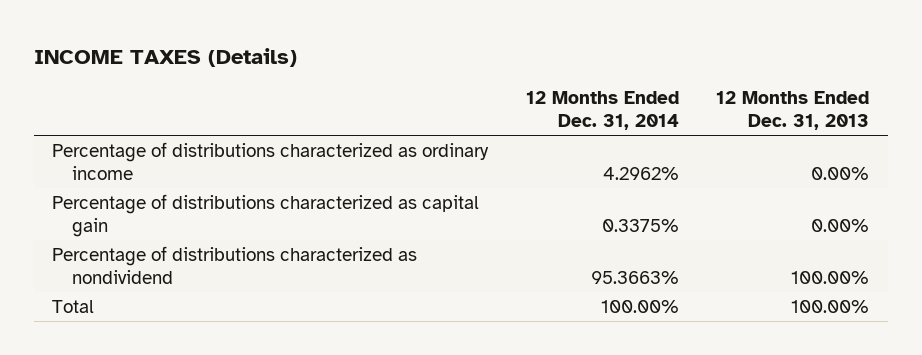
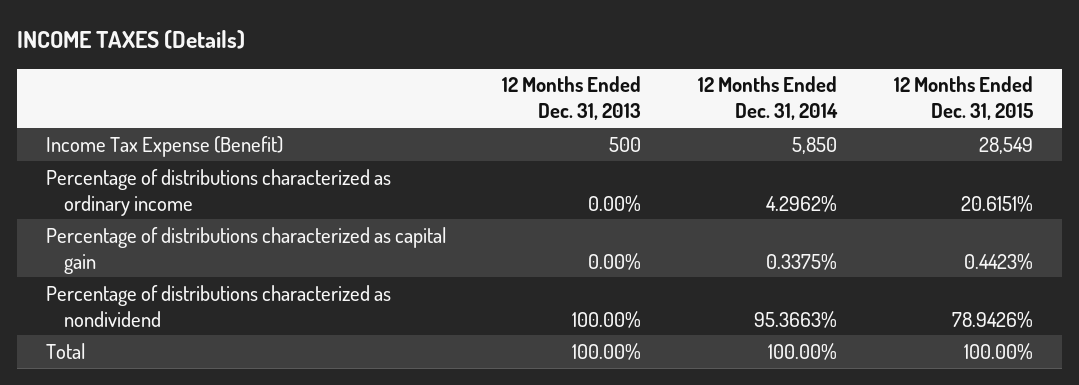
- | 12 Months Ended Dec. 31, 2014 | 12 Months Ended Dec. 31, 2013
+ | 12 Months Ended Dec. 31, 2013 | 12 Months Ended Dec. 31, 2014 | 12 Months Ended Dec. 31, 2015
+ Income Tax Expense (Benefit) | 500 | 5,850 | 28,549

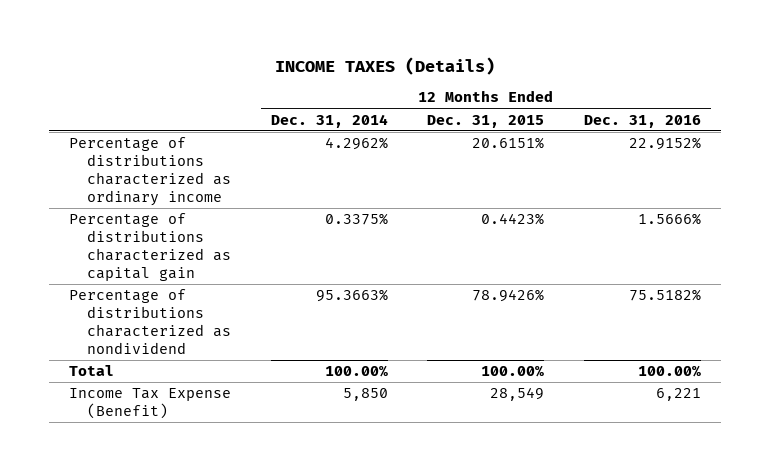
- | 12 Months Ended Dec. 31, 2013 | 12 Months Ended Dec. 31, 2014 | 12 Months Ended Dec. 31, 2015
+ | 12 Months Ended Dec. 31, 2014 | 12 Months Ended Dec. 31, 2015 | 12 Months Ended Dec. 31, 2016
moved down: Income Tax Expense (Benefit) | 5,850 | 28,549 | 6,221

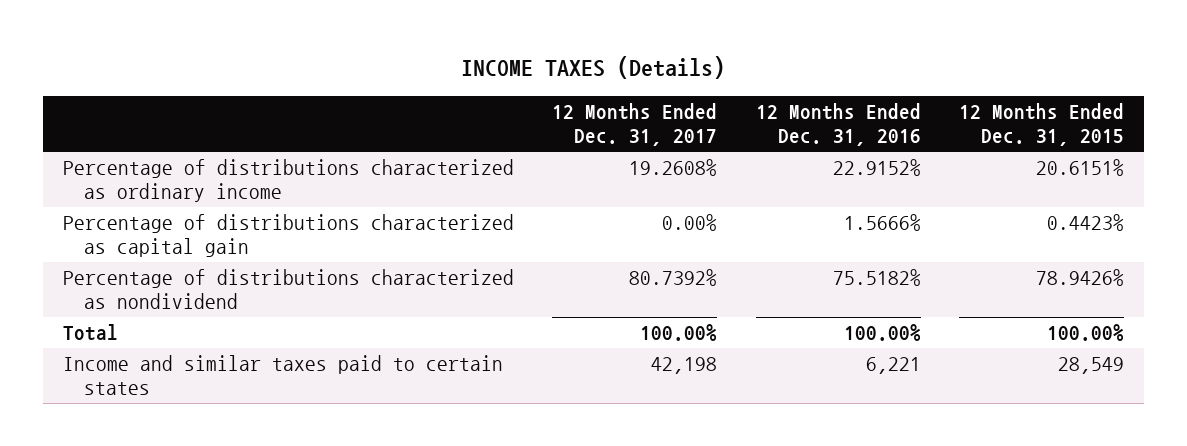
- | 12 Months Ended Dec. 31, 2014 | 12 Months Ended Dec. 31, 2015 | 12 Months Ended Dec. 31, 2016
+ | 12 Months Ended Dec. 31, 2017 | 12 Months Ended Dec. 31, 2016 | 12 Months Ended Dec. 31, 2015
- Income Tax Expense (Benefit) | 5,850 | 28,549 | 6,221
+ Income and similar taxes paid to certain states | 42,198 | 6,221 | 28,549

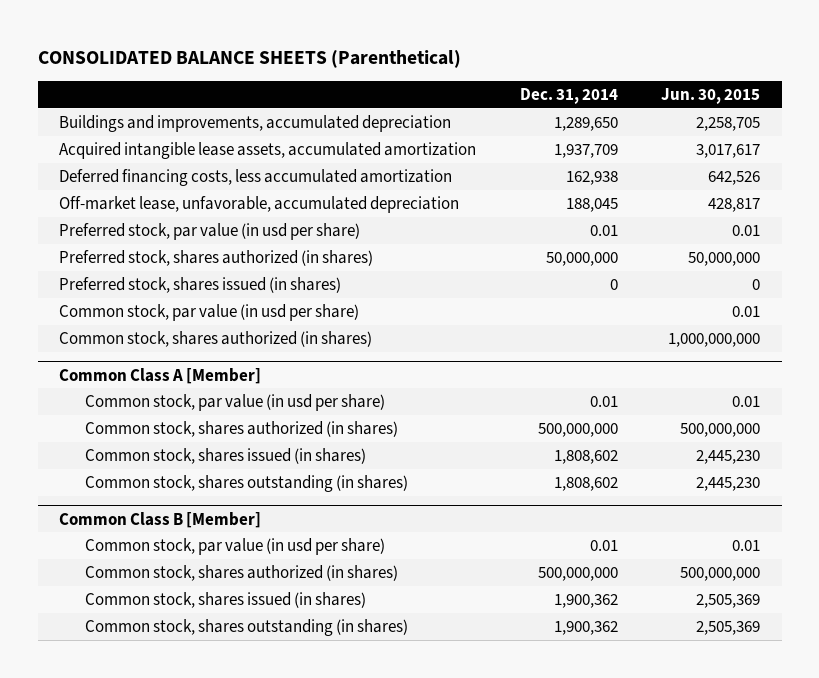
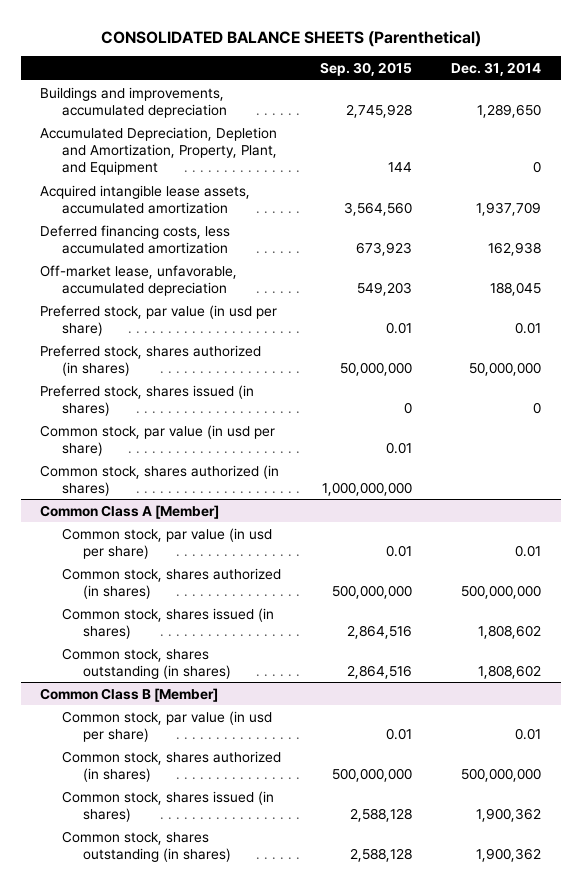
- | Dec. 31, 2014 | Jun. 30, 2015
+ | Sep. 30, 2015 | Dec. 31, 2014
+ Accumulated Depreciation, Depletion and Amortization, Property, Plant, and Equipment | 144 | 0

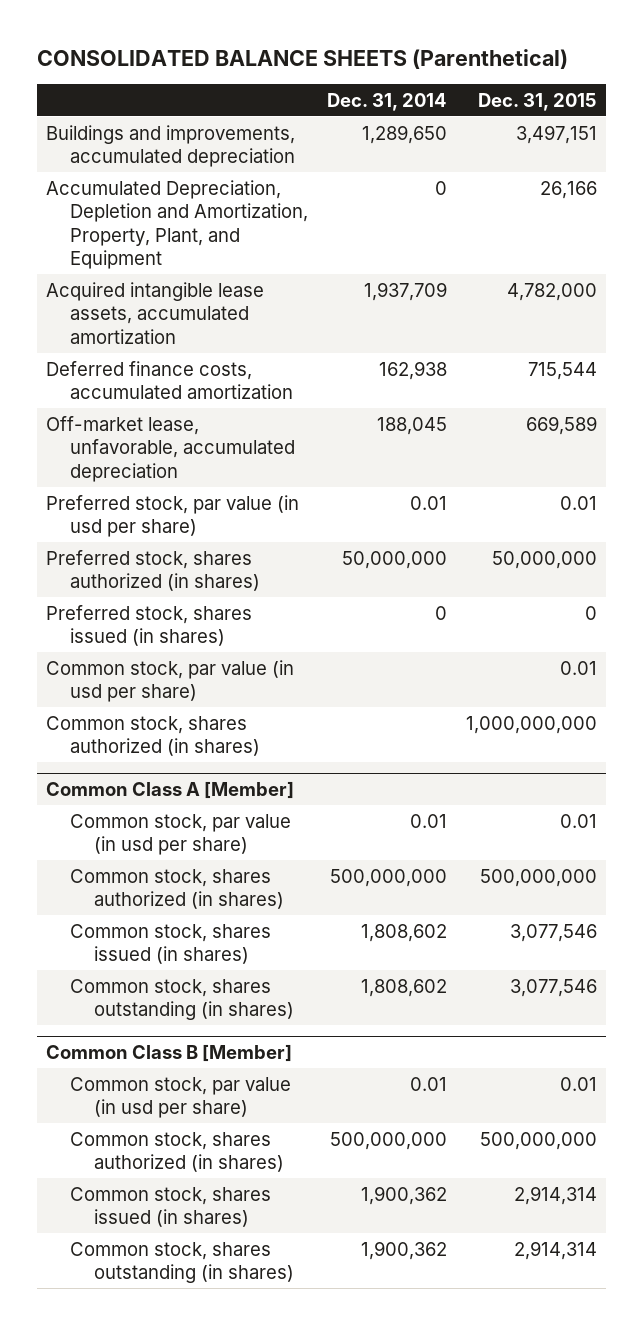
- | Sep. 30, 2015 | Dec. 31, 2014
+ | Dec. 31, 2014 | Dec. 31, 2015
- Deferred financing costs, less accumulated amortization | 673,923 | 162,938
+ Deferred finance costs, accumulated amortization | 162,938 | 715,544

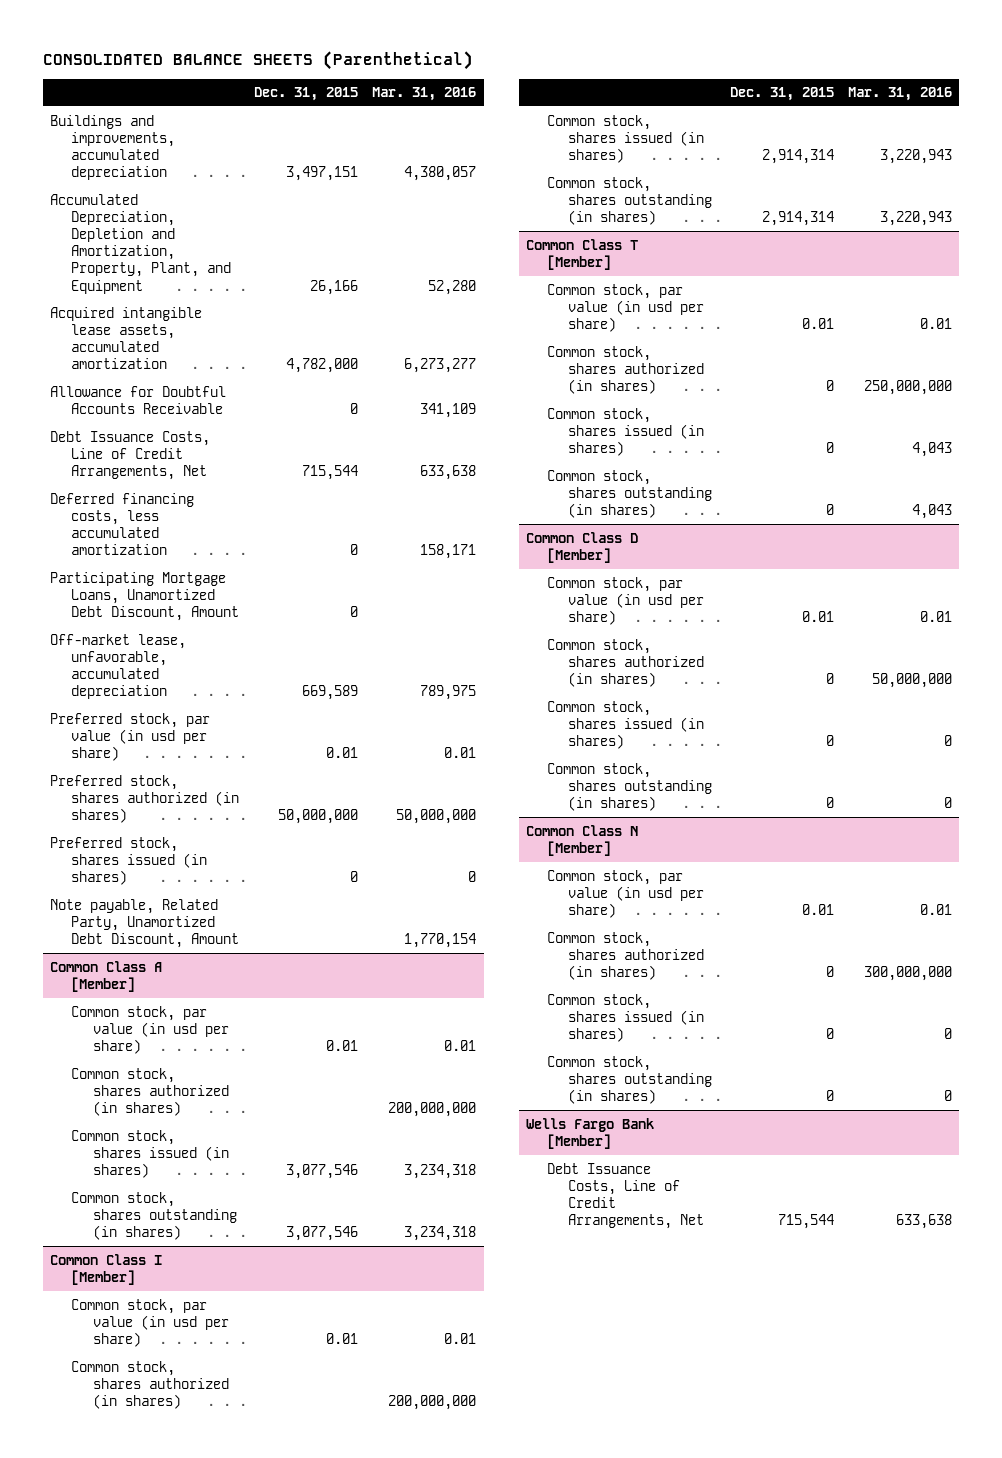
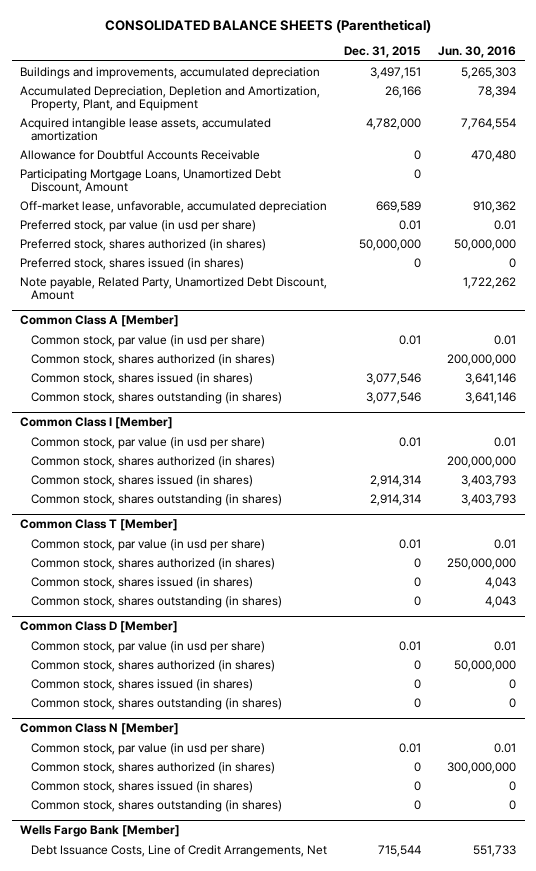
- | Dec. 31, 2015 | Mar. 31, 2016
+ | Dec. 31, 2015 | Jun. 30, 2016
- Debt Issuance Costs, Line of Credit Arrangements, Net | 715,544 | 633,638
- Deferred financing costs, less accumulated amortization | 0 | 158,171

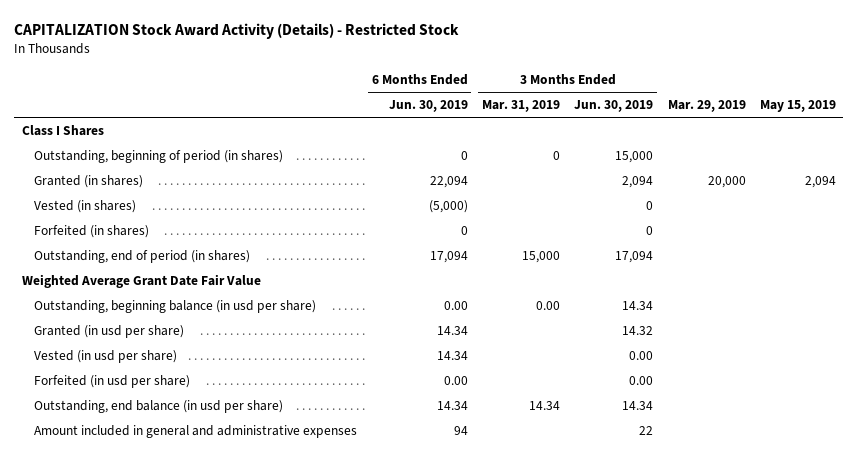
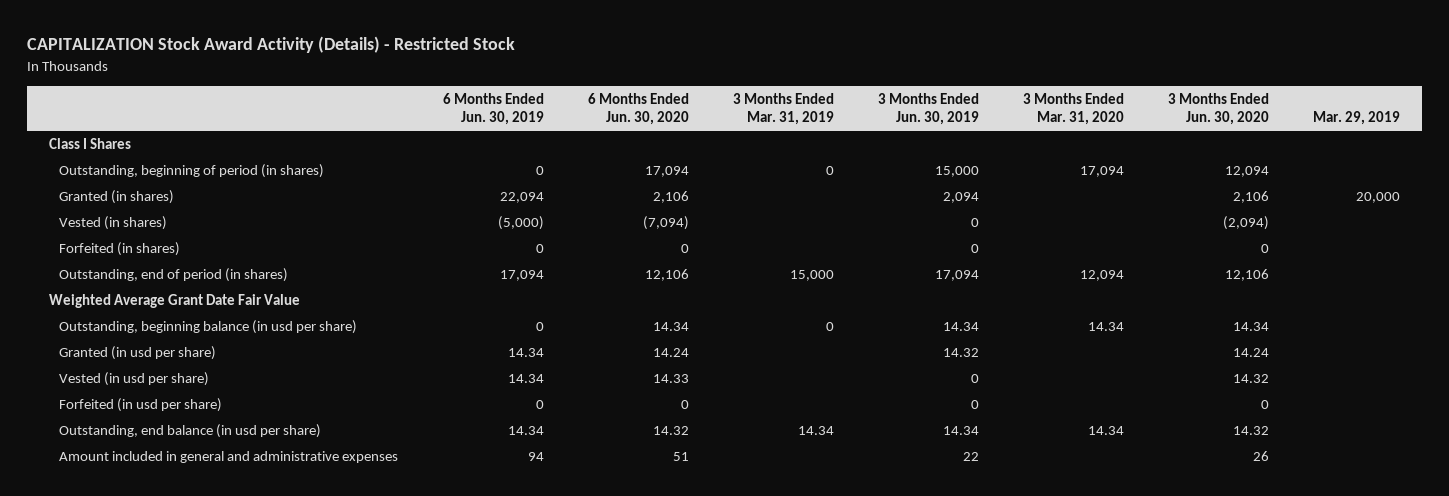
- | 6 Months Ended Jun. 30, 2019 | 3 Months Ended Mar. 31, 2019 | 3 Months Ended Jun. 30, 2019 | Mar. 29, 2019 | May 15, 2019
+ | 6 Months Ended Jun. 30, 2019 | 6 Months Ended Jun. 30, 2020 | 3 Months Ended Mar. 31, 2019 | 3 Months Ended Jun. 30, 2019 | 3 Months Ended Mar. 31, 2020 | 3 Months Ended Jun. 30, 2020 | Mar. 29, 2019
- Outstanding, beginning balance (in usd per share) | 0.00 | 0.00 | 14.34 | |
+ Outstanding, beginning balance (in usd per share) | 0 | 14.34 | 0 | 14.34 | 14.34 | 14.34 |
- Vested (in usd per share) | 14.34 | | 0.00 | |
- Forfeited (in usd per share) | 0.00 | | 0.00 | |
+ Vested (in usd per share) | 14.34 | 14.33 | | 0 | | 14.32 |
+ Forfeited (in usd per share) | 0 | 0 | | 0 | | 0 |

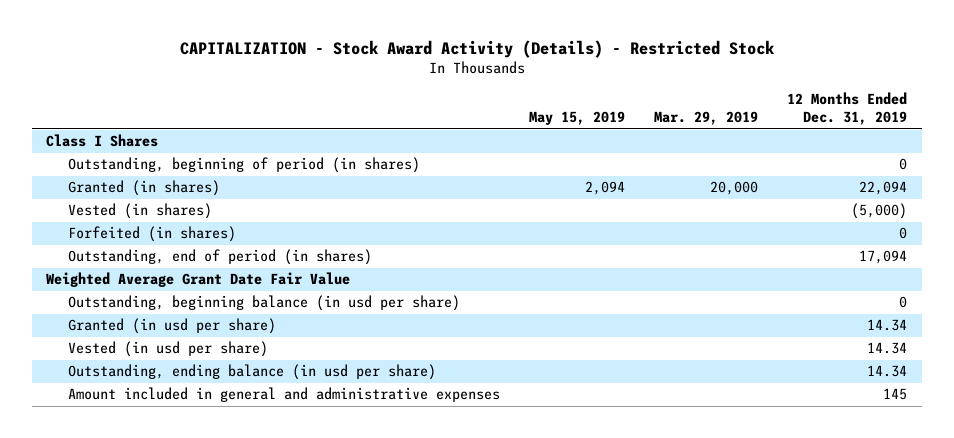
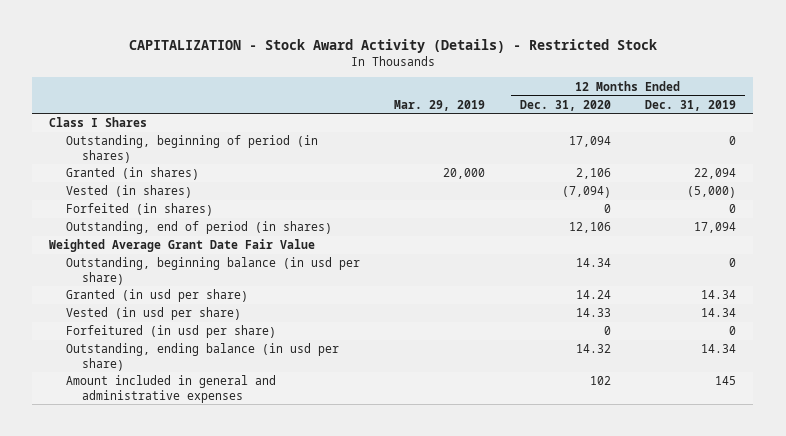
- | May 15, 2019 | Mar. 29, 2019 | 12 Months Ended Dec. 31, 2019
+ | Mar. 29, 2019 | 12 Months Ended Dec. 31, 2020 | 12 Months Ended Dec. 31, 2019
+ Forfeitured (in usd per share) | | 0 | 0

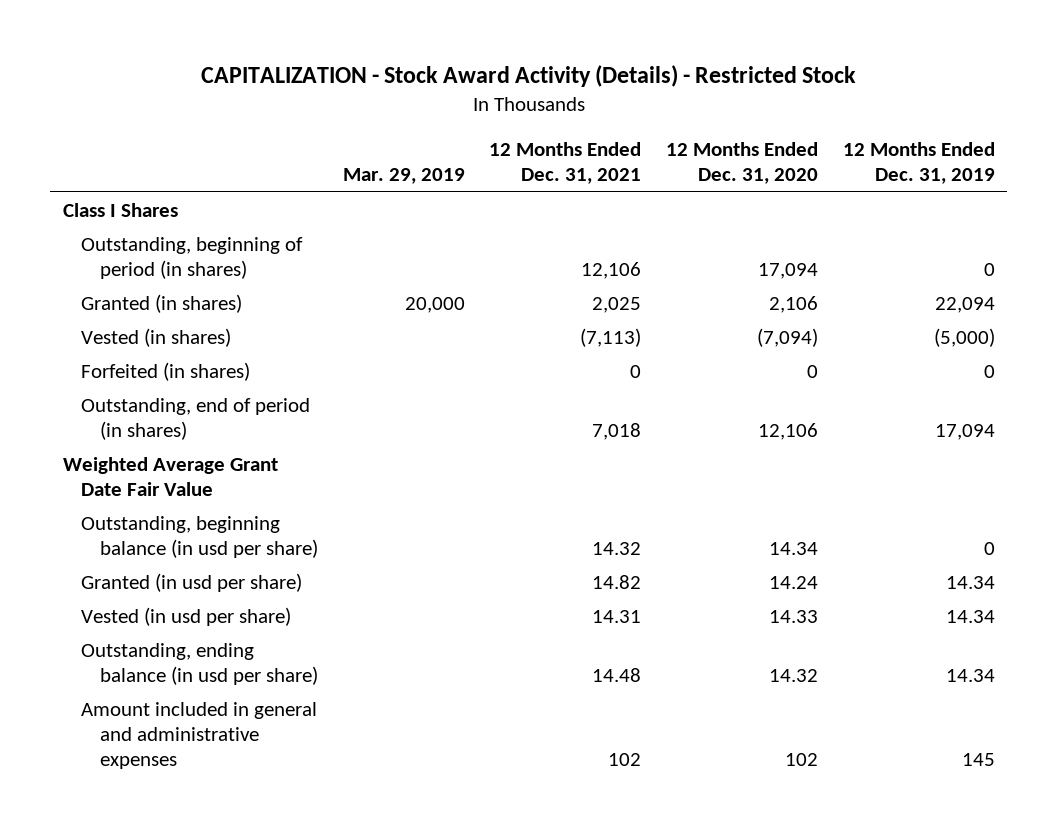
- | Mar. 29, 2019 | 12 Months Ended Dec. 31, 2020 | 12 Months Ended Dec. 31, 2019
+ | Mar. 29, 2019 | 12 Months Ended Dec. 31, 2021 | 12 Months Ended Dec. 31, 2020 | 12 Months Ended Dec. 31, 2019
- Forfeitured (in usd per share) | | 0 | 0

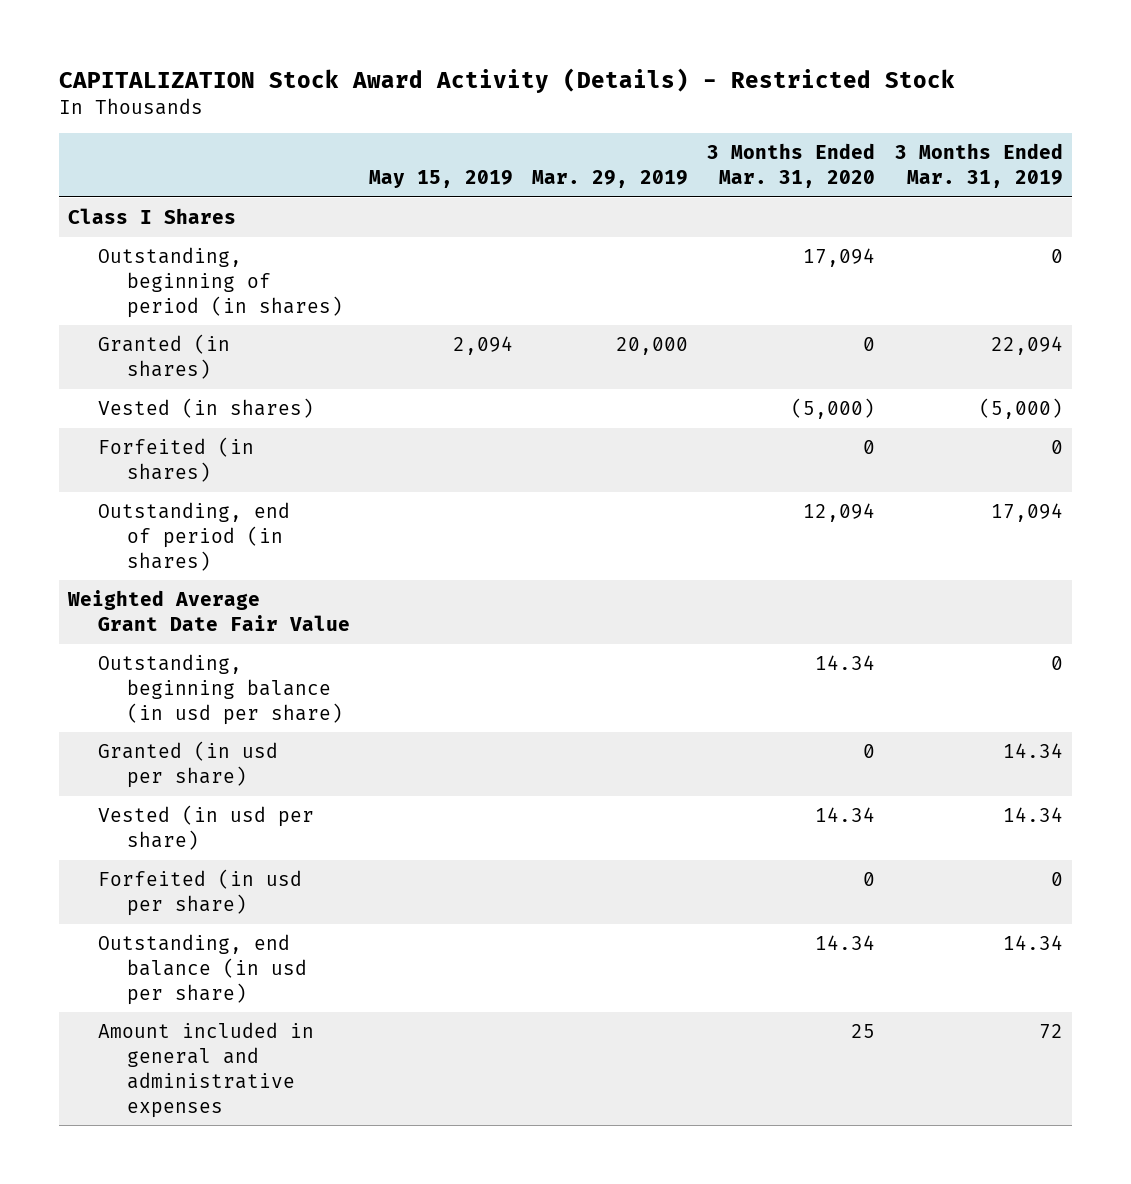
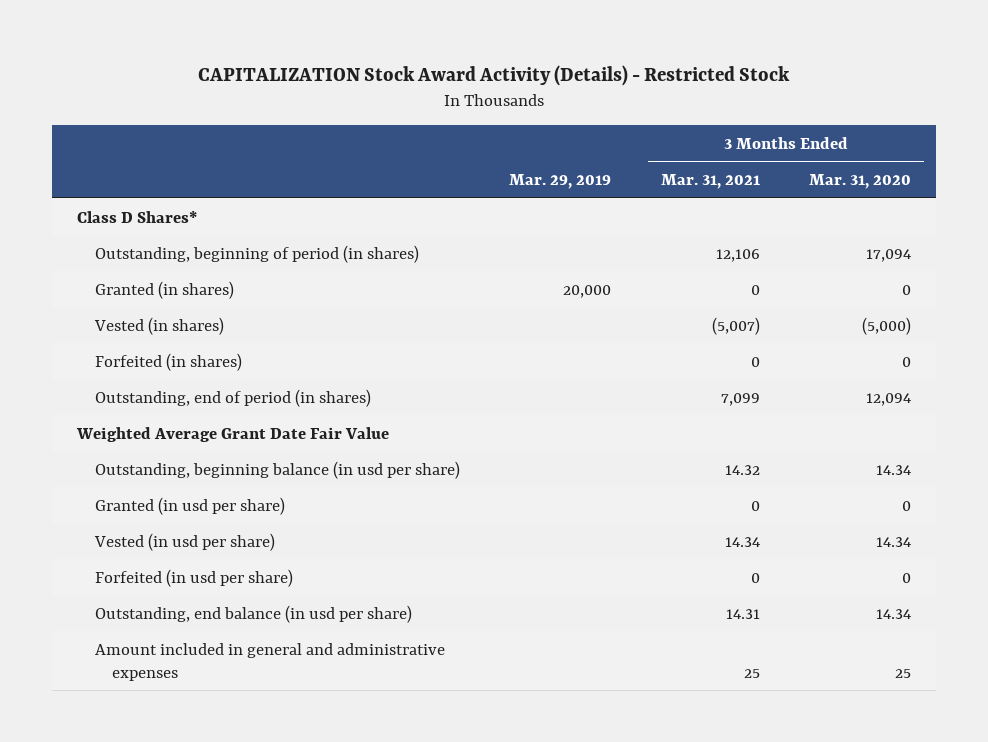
- | May 15, 2019 | Mar. 29, 2019 | 3 Months Ended Mar. 31, 2020 | 3 Months Ended Mar. 31, 2019
+ | Mar. 29, 2019 | 3 Months Ended Mar. 31, 2021 | 3 Months Ended Mar. 31, 2020
- Class I Shares
+ Class D Shares*

